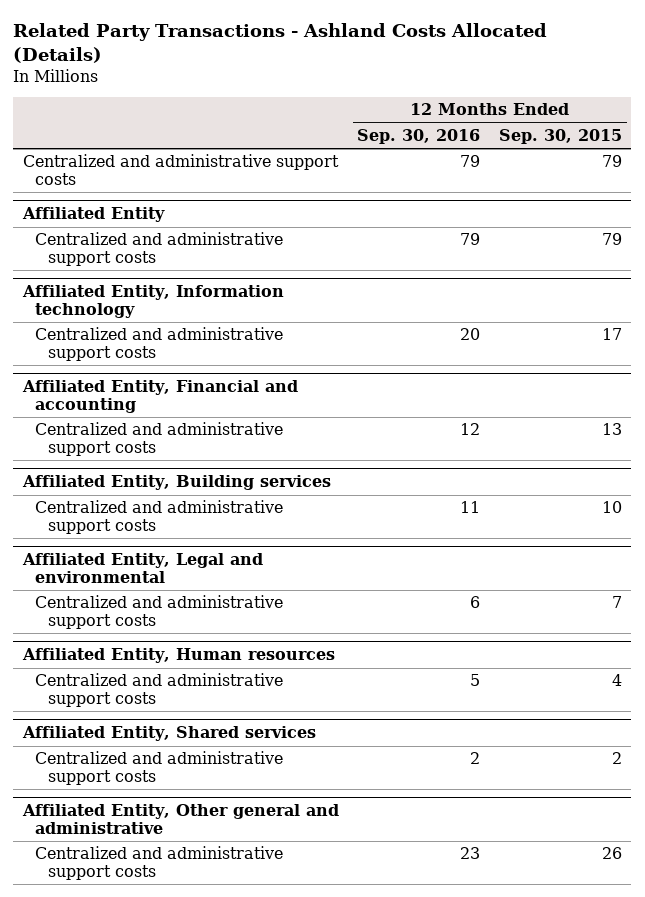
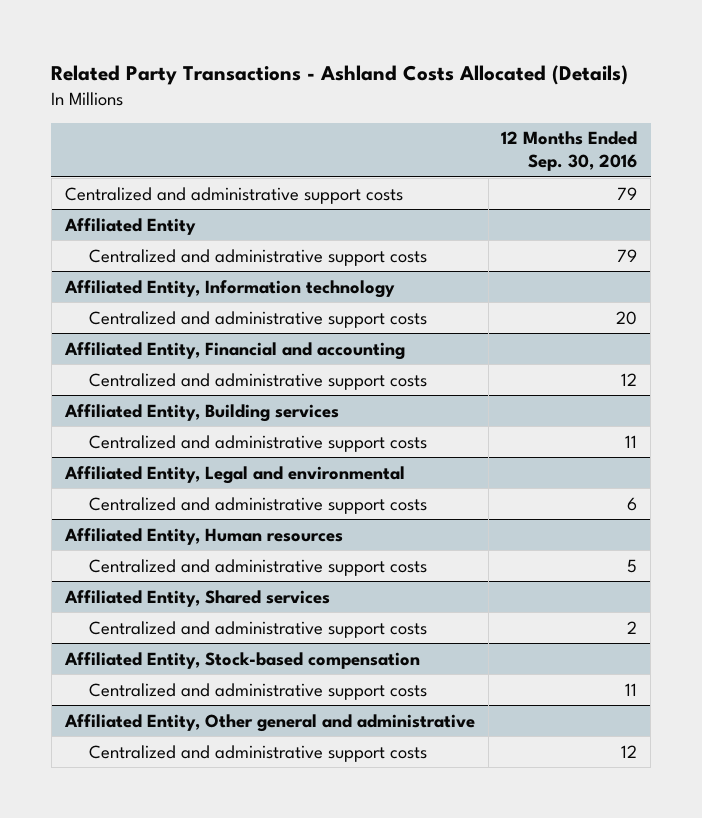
- | 12 Months Ended Sep. 30, 2016 | 12 Months Ended Sep. 30, 2015
+ | 12 Months Ended Sep. 30, 2016
+ Affiliated Entity, Stock-based compensation
+ Centralized and administrative support costs | 11
@ Affiliated Entity, Other general and administrative
- Centralized and administrative support costs | 23 | 26
+ Centralized and administrative support costs | 12

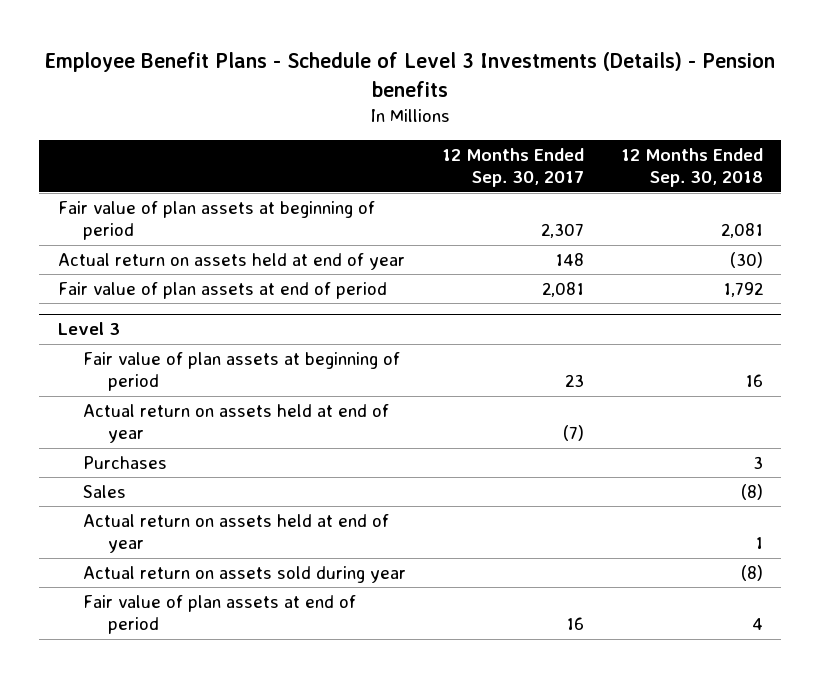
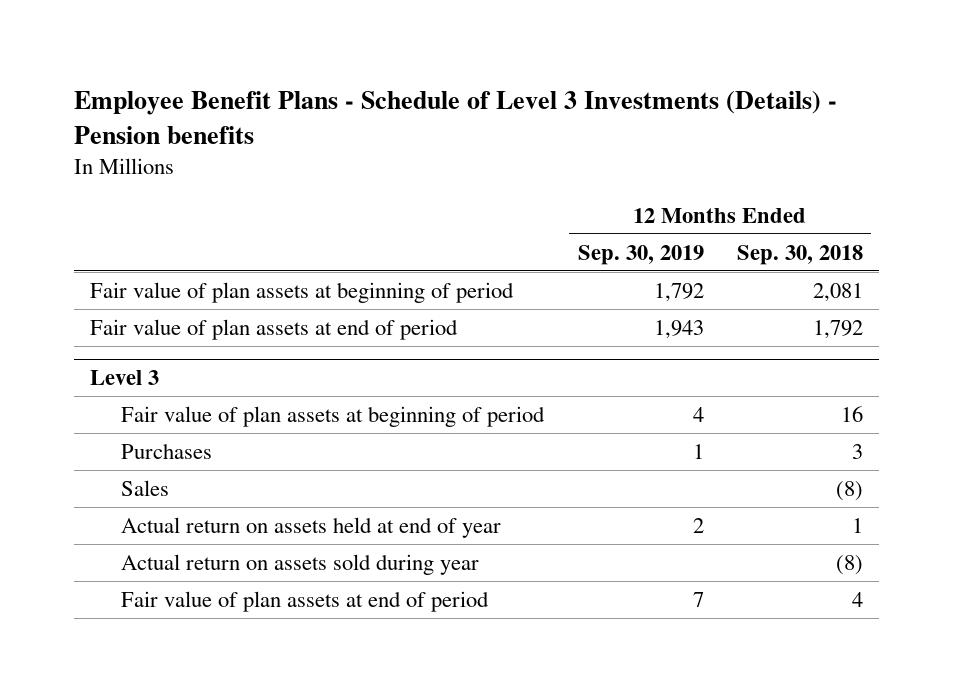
- | 12 Months Ended Sep. 30, 2017 | 12 Months Ended Sep. 30, 2018
+ | 12 Months Ended Sep. 30, 2019 | 12 Months Ended Sep. 30, 2018
- Actual return on assets held at end of year | 148 | (30)
@ Level 3
- Actual return on assets held at end of year | (7) |

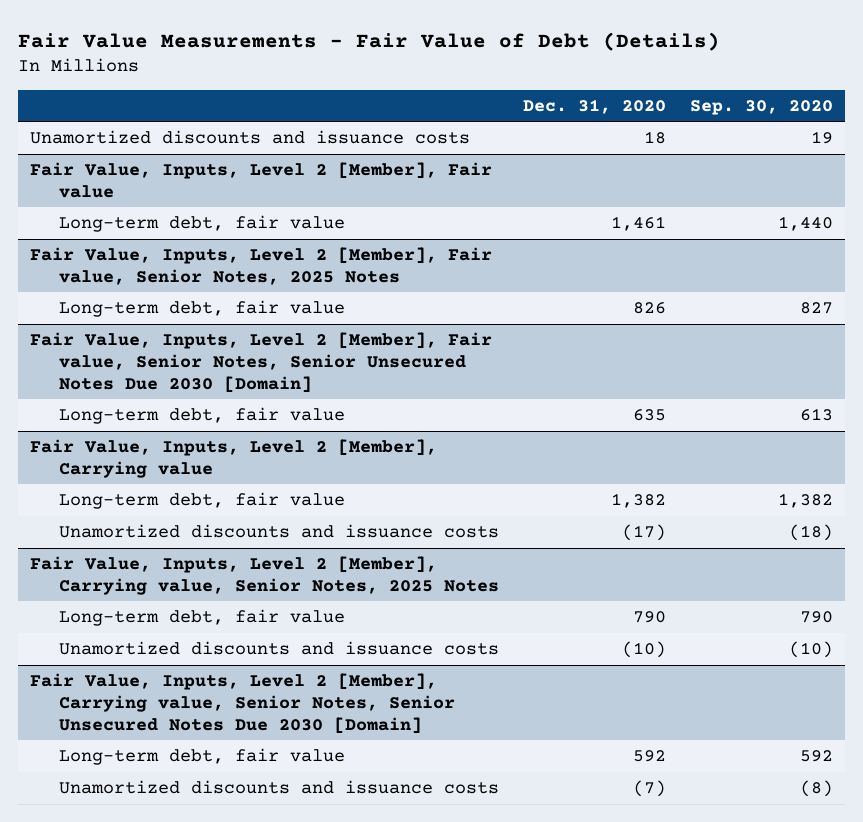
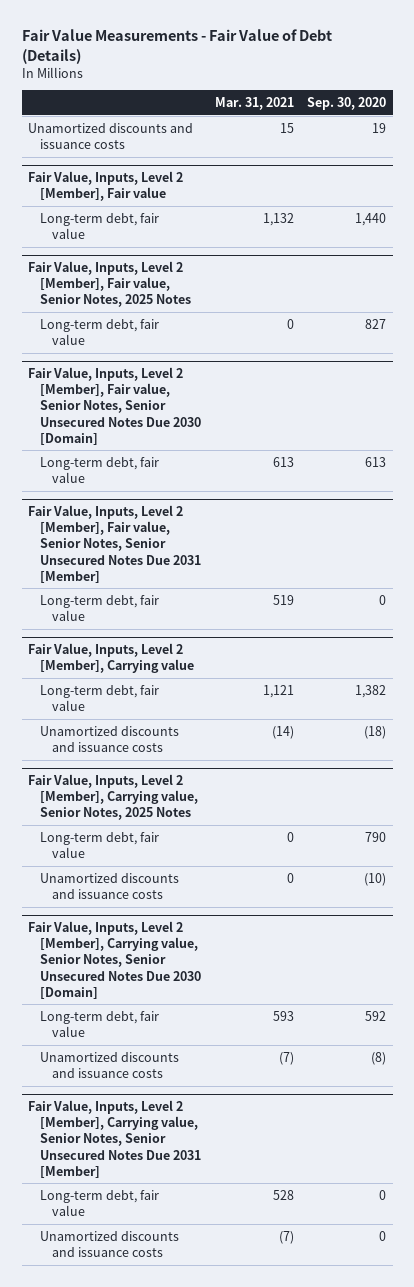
- | Dec. 31, 2020 | Sep. 30, 2020
+ | Mar. 31, 2021 | Sep. 30, 2020
+ Fair Value, Inputs, Level 2 [Member], Fair value, Senior Notes, Senior Unsecured Notes Due 2031 [Member]
+ Long-term debt, fair value | 519 | 0
+ Fair Value, Inputs, Level 2 [Member], Carrying value, Senior Notes, Senior Unsecured Notes Due 2031 [Member]
+ Long-term debt, fair value | 528 | 0
+ Unamortized discounts and issuance costs | (7) | 0

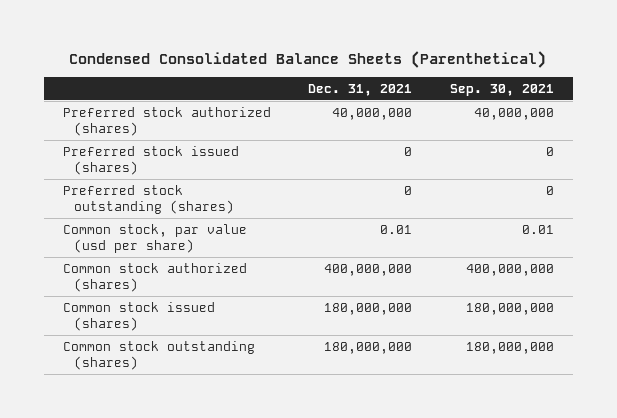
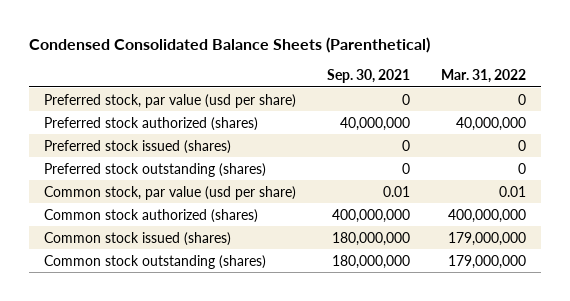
- | Dec. 31, 2021 | Sep. 30, 2021
+ | Sep. 30, 2021 | Mar. 31, 2022
+ Preferred stock, par value (usd per share) | 0 | 0

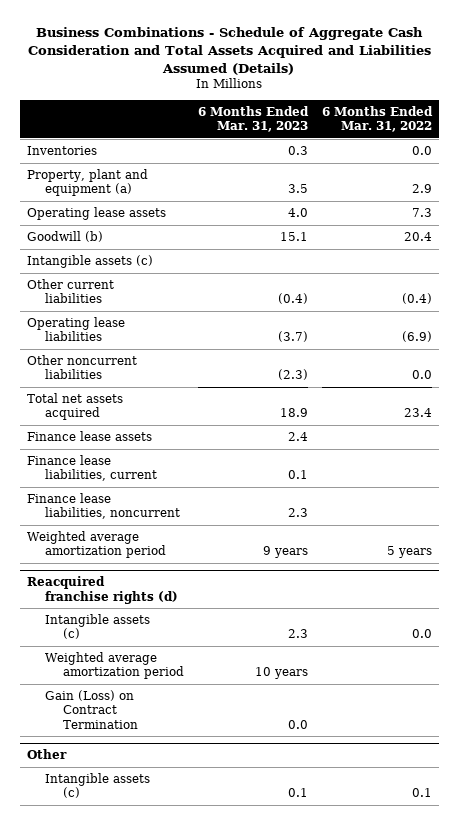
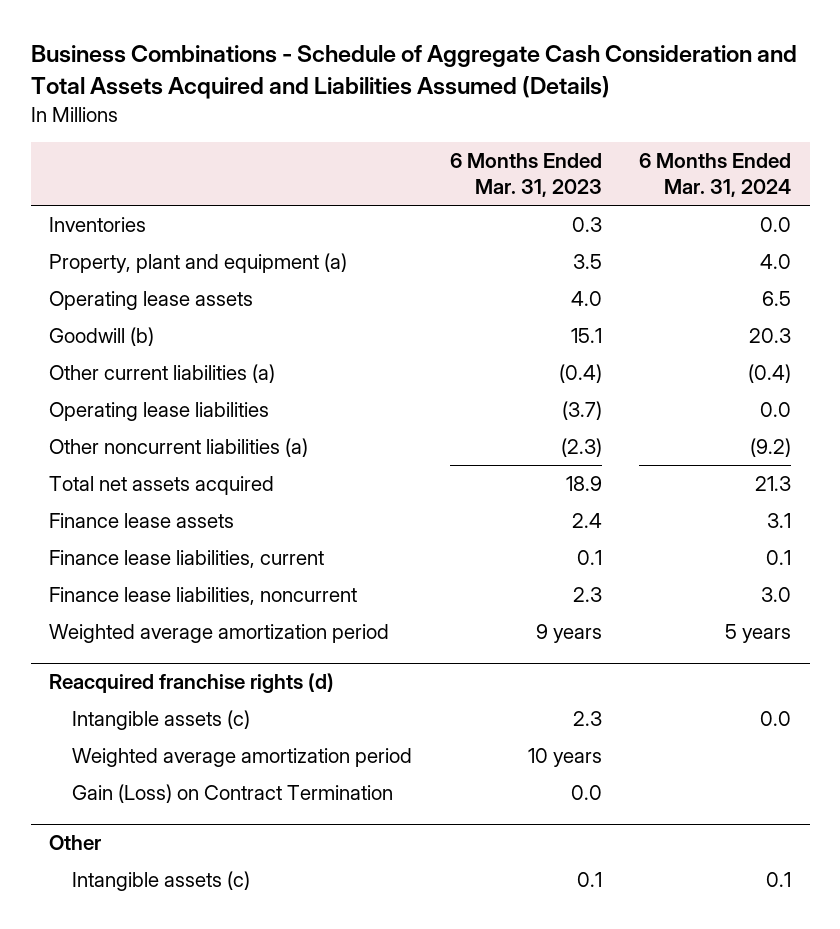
- | 6 Months Ended Mar. 31, 2023 | 6 Months Ended Mar. 31, 2022
+ | 6 Months Ended Mar. 31, 2023 | 6 Months Ended Mar. 31, 2024
- Intangible assets (c)
- Other current liabilities | (0.4) | (0.4)
+ Other current liabilities (a) | (0.4) | (0.4)
- Other noncurrent liabilities | (2.3) | 0.0
+ Other noncurrent liabilities (a) | (2.3) | (9.2)

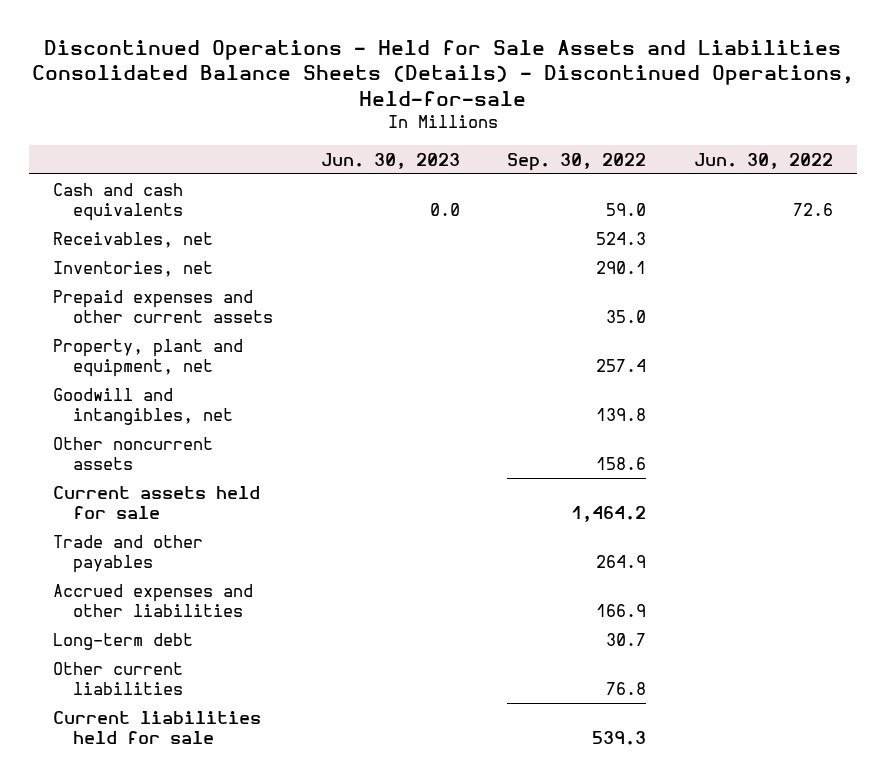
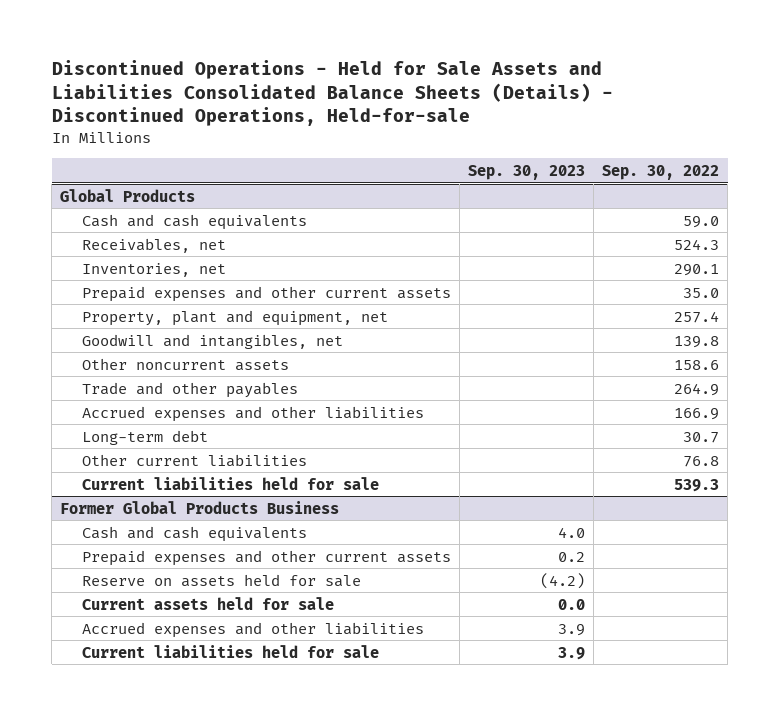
- | Jun. 30, 2023 | Sep. 30, 2022 | Jun. 30, 2022
+ | Sep. 30, 2023 | Sep. 30, 2022
+ Global Products
- Current assets held for sale | | 1,464.2 |
+ Former Global Products Business
+ Cash and cash equivalents | 4.0 |
+ Prepaid expenses and other current assets | 0.2 |
+ Reserve on assets held for sale | (4.2) |
+ Current assets held for sale | 0.0 |
+ Accrued expenses and other liabilities | 3.9 |
+ Current liabilities held for sale | 3.9 |

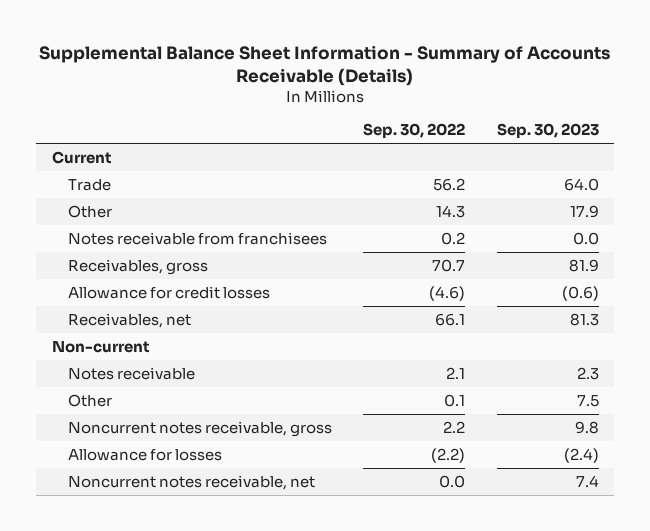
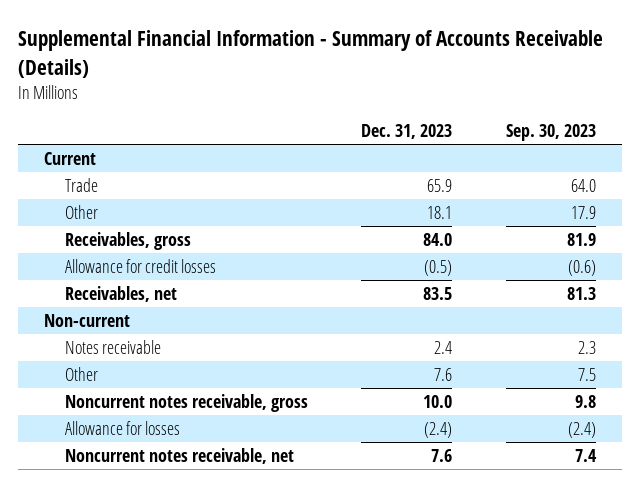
- Supplemental Balance Sheet Information - Summary of Accounts Receivable (Details)
+ Supplemental Financial Information - Summary of Accounts Receivable (Details)
- | Sep. 30, 2022 | Sep. 30, 2023
+ | Dec. 31, 2023 | Sep. 30, 2023
- Notes receivable from franchisees | 0.2 | 0.0

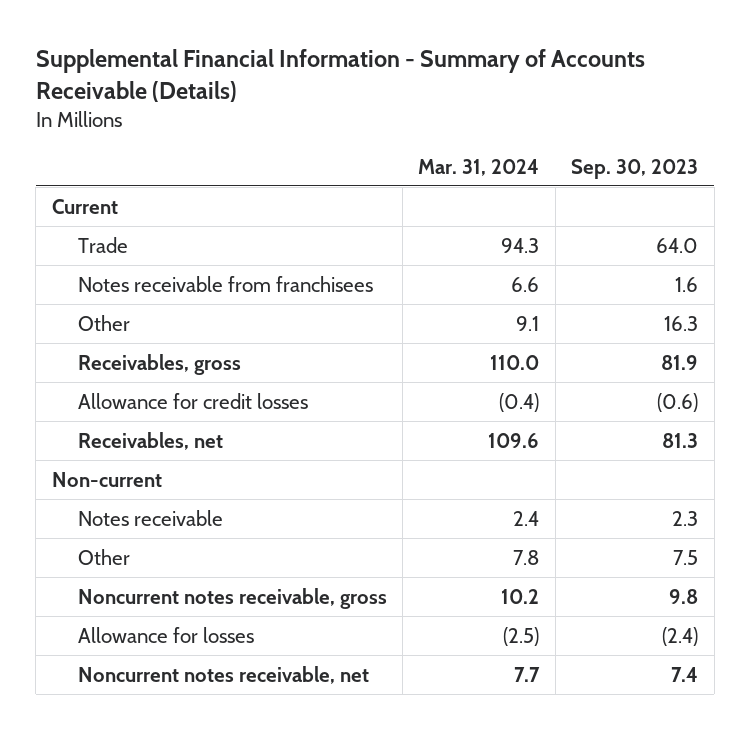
- | Dec. 31, 2023 | Sep. 30, 2023
+ | Mar. 31, 2024 | Sep. 30, 2023
- Other | 18.1 | 17.9
+ Notes receivable from franchisees | 6.6 | 1.6
+ Other | 9.1 | 16.3

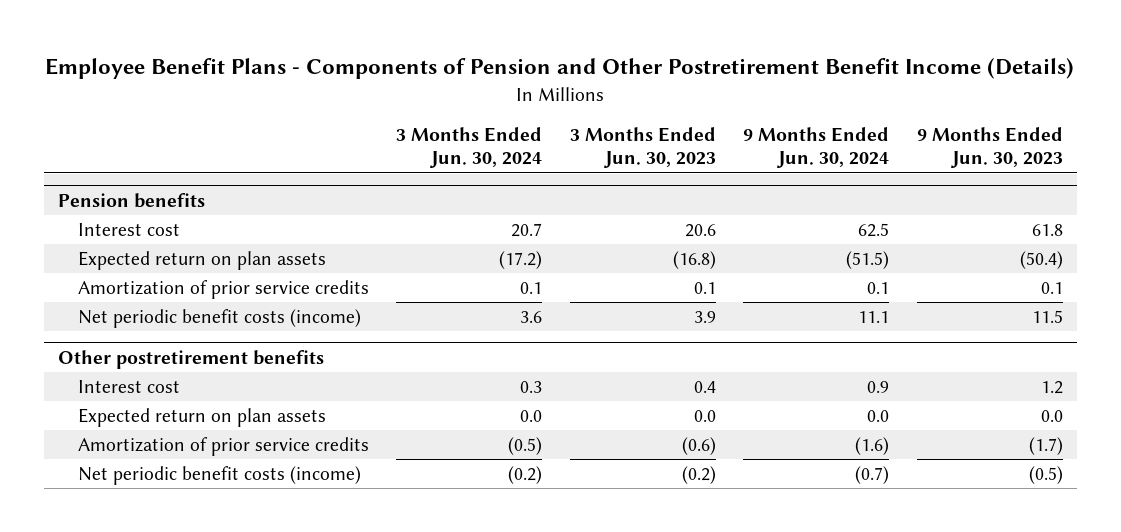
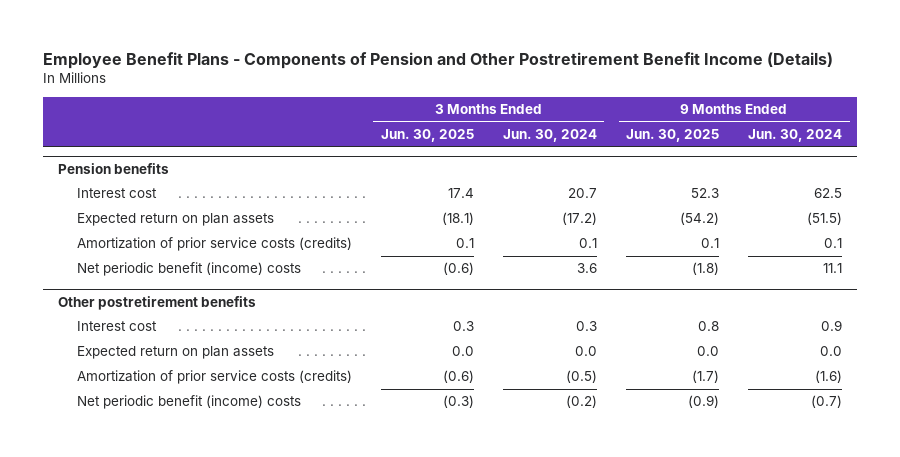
- | 3 Months Ended Jun. 30, 2024 | 3 Months Ended Jun. 30, 2023 | 9 Months Ended Jun. 30, 2024 | 9 Months Ended Jun. 30, 2023
+ | 3 Months Ended Jun. 30, 2025 | 3 Months Ended Jun. 30, 2024 | 9 Months Ended Jun. 30, 2025 | 9 Months Ended Jun. 30, 2024
@ Pension benefits
- Amortization of prior service credits | 0.1 | 0.1 | 0.1 | 0.1
- Net periodic benefit costs (income) | 3.6 | 3.9 | 11.1 | 11.5
+ Amortization of prior service costs (credits) | 0.1 | 0.1 | 0.1 | 0.1
+ Net periodic benefit (income) costs | (0.6) | 3.6 | (1.8) | 11.1
@ Other postretirement benefits
- Amortization of prior service credits | (0.5) | (0.6) | (1.6) | (1.7)
- Net periodic benefit costs (income) | (0.2) | (0.2) | (0.7) | (0.5)
+ Amortization of prior service costs (credits) | (0.6) | (0.5) | (1.7) | (1.6)
+ Net periodic benefit (income) costs | (0.3) | (0.2) | (0.9) | (0.7)

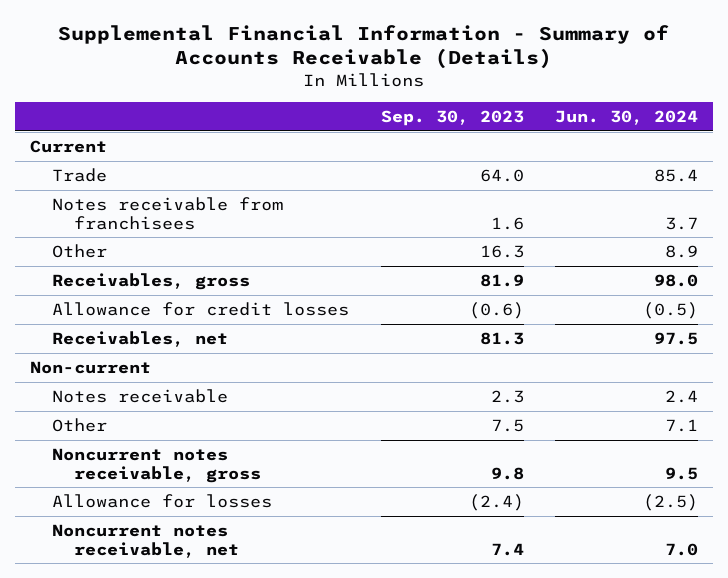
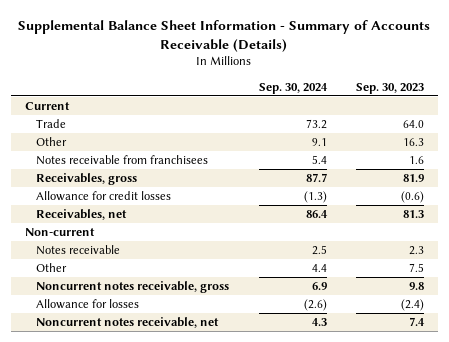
- Supplemental Financial Information - Summary of Accounts Receivable (Details)
+ Supplemental Balance Sheet Information - Summary of Accounts Receivable (Details)
- | Sep. 30, 2023 | Jun. 30, 2024
+ | Sep. 30, 2024 | Sep. 30, 2023
moved down: Notes receivable from franchisees | 5.4 | 1.6

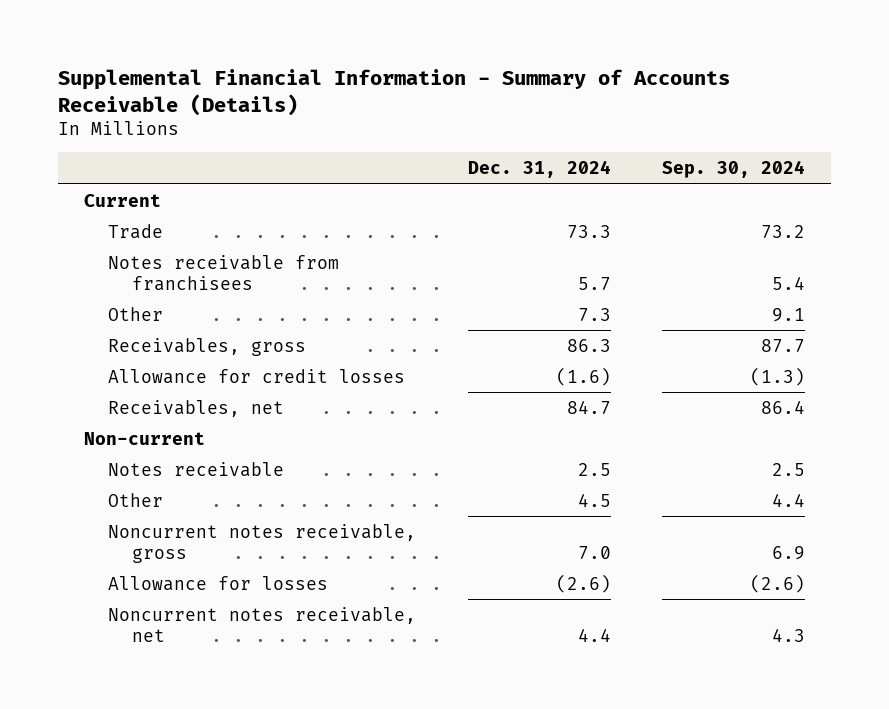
- Supplemental Balance Sheet Information - Summary of Accounts Receivable (Details)
+ Supplemental Financial Information - Summary of Accounts Receivable (Details)
- | Sep. 30, 2024 | Sep. 30, 2023
+ | Dec. 31, 2024 | Sep. 30, 2024
moved down: Other | 7.3 | 9.1

